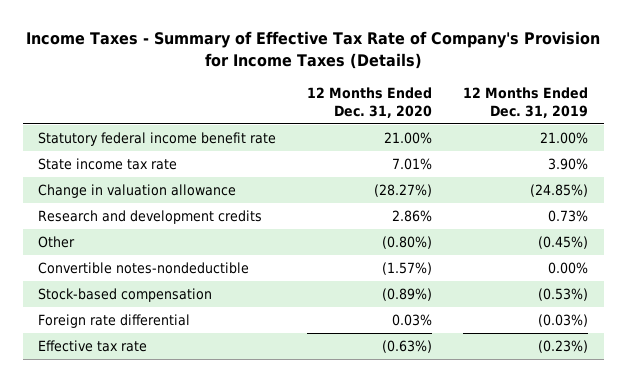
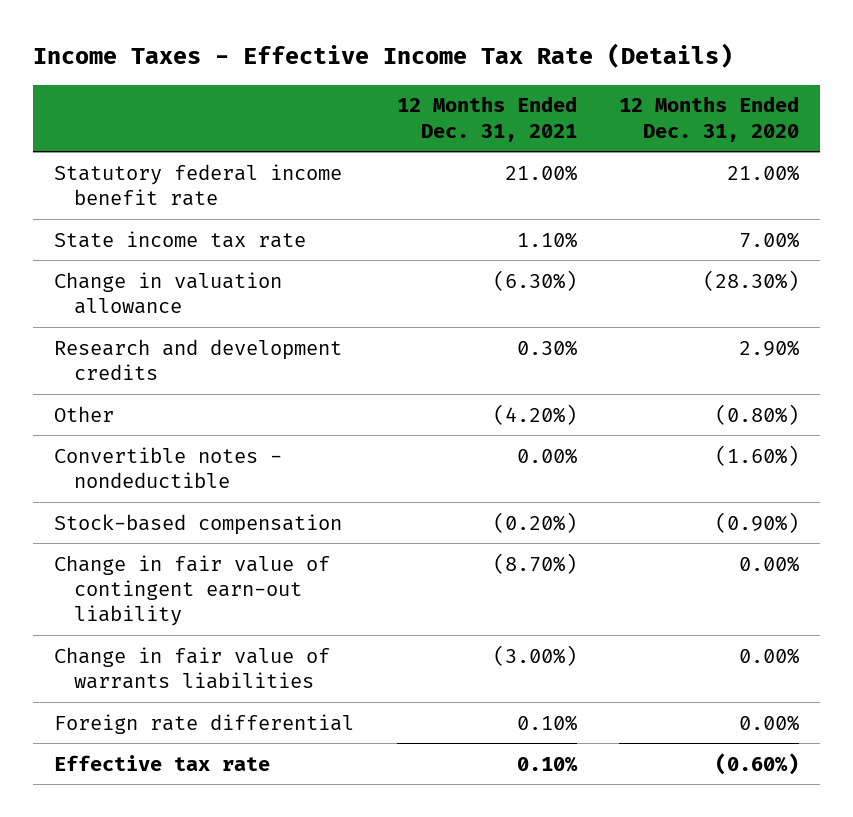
- Income Taxes - Summary of Effective Tax Rate of Company's Provision for Income Taxes (Details)
+ Income Taxes - Effective Income Tax Rate (Details)
- | 12 Months Ended Dec. 31, 2020 | 12 Months Ended Dec. 31, 2019
+ | 12 Months Ended Dec. 31, 2021 | 12 Months Ended Dec. 31, 2020
- State income tax rate | 7.01% | 3.90%
- Change in valuation allowance | (28.27%) | (24.85%)
- Research and development credits | 2.86% | 0.73%
+ State income tax rate | 1.10% | 7.00%
+ Change in valuation allowance | (6.30%) | (28.30%)
+ Research and development credits | 0.30% | 2.90%
- Convertible notes-nondeductible | (1.57%) | 0.00%
- Stock-based compensation | (0.89%) | (0.53%)
- Foreign rate differential | 0.03% | (0.03%)
- Effective tax rate | (0.63%) | (0.23%)
+ Convertible notes - nondeductible | 0.00% | (1.60%)
+ Stock-based compensation | (0.20%) | (0.90%)
+ Change in fair value of contingent earn-out liability | (8.70%) | 0.00%
+ Change in fair value of warrants liabilities | (3.00%) | 0.00%
+ Foreign rate differential | 0.10% | 0.00%
+ Effective tax rate | 0.10% | (0.60%)

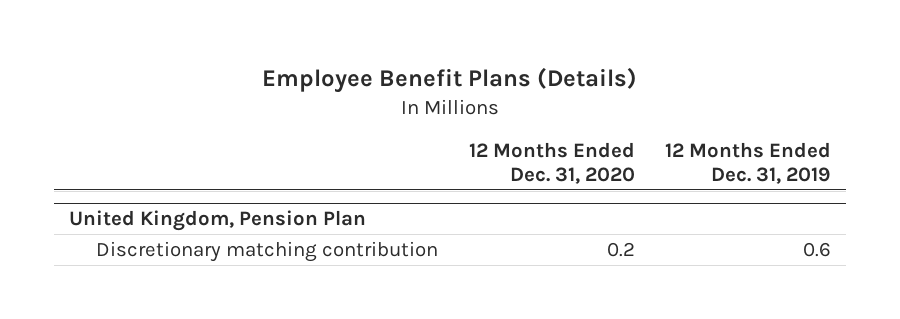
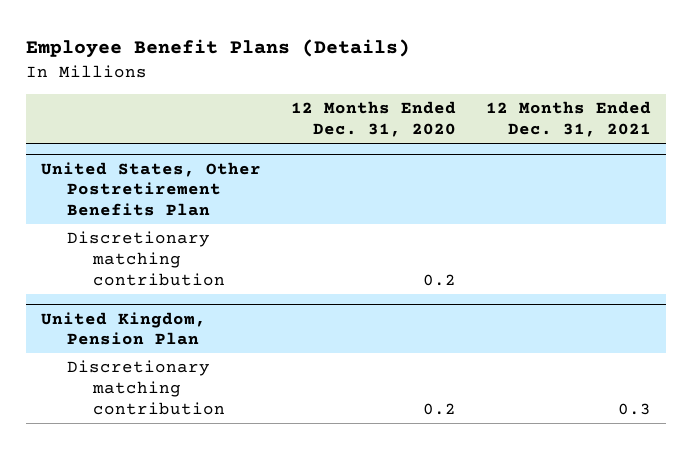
- | 12 Months Ended Dec. 31, 2020 | 12 Months Ended Dec. 31, 2019
+ | 12 Months Ended Dec. 31, 2020 | 12 Months Ended Dec. 31, 2021
+ United States, Other Postretirement Benefits Plan
+ Discretionary matching contribution | 0.2 |

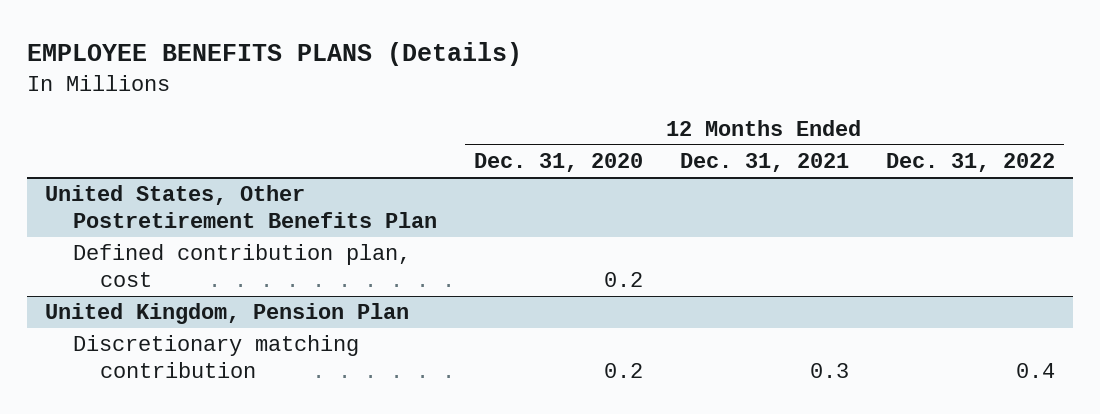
- Employee Benefit Plans (Details)
+ EMPLOYEE BENEFITS PLANS (Details)
- | 12 Months Ended Dec. 31, 2020 | 12 Months Ended Dec. 31, 2021
+ | 12 Months Ended Dec. 31, 2020 | 12 Months Ended Dec. 31, 2021 | 12 Months Ended Dec. 31, 2022
@ United States, Other Postretirement Benefits Plan
- Discretionary matching contribution | 0.2 |
+ Defined contribution plan, cost | 0.2 | |

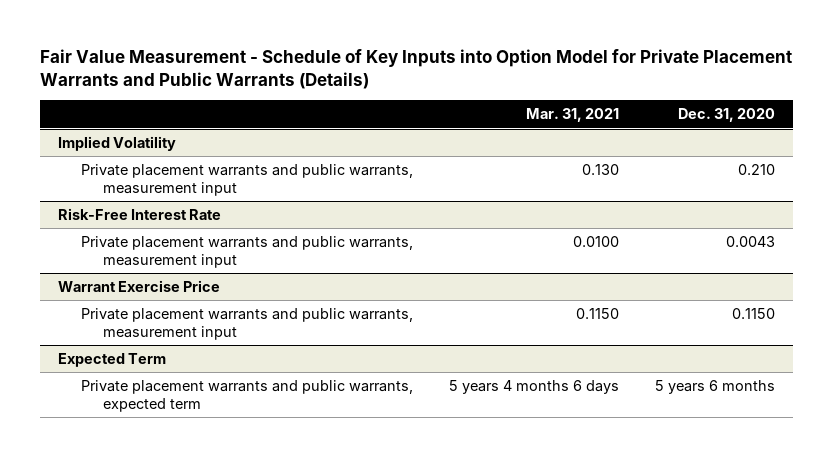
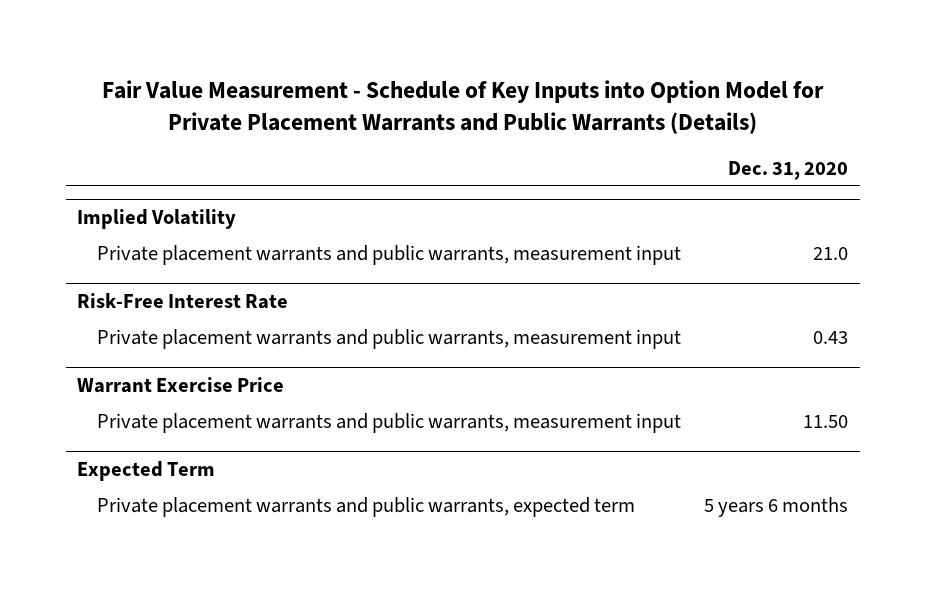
- | Mar. 31, 2021 | Dec. 31, 2020
+ | Dec. 31, 2020
@ Implied Volatility
- Private placement warrants and public warrants, measurement input | 0.130 | 0.210
+ Private placement warrants and public warrants, measurement input | 21.0
@ Risk-Free Interest Rate
- Private placement warrants and public warrants, measurement input | 0.0100 | 0.0043
+ Private placement warrants and public warrants, measurement input | 0.43
@ Warrant Exercise Price
- Private placement warrants and public warrants, measurement input | 0.1150 | 0.1150
+ Private placement warrants and public warrants, measurement input | 11.50

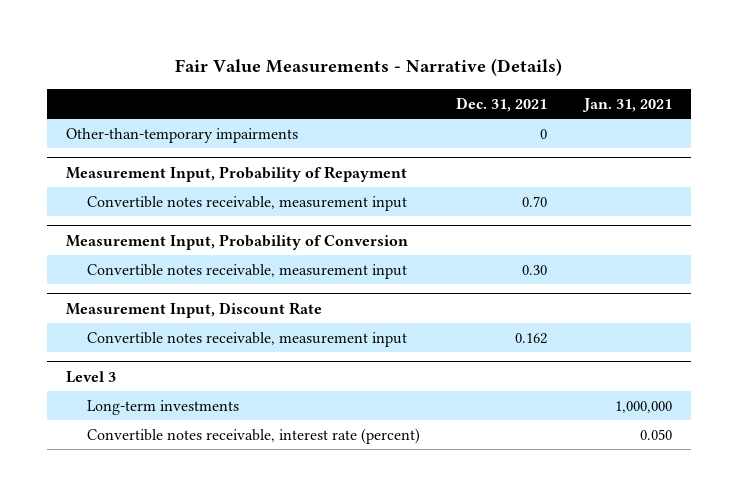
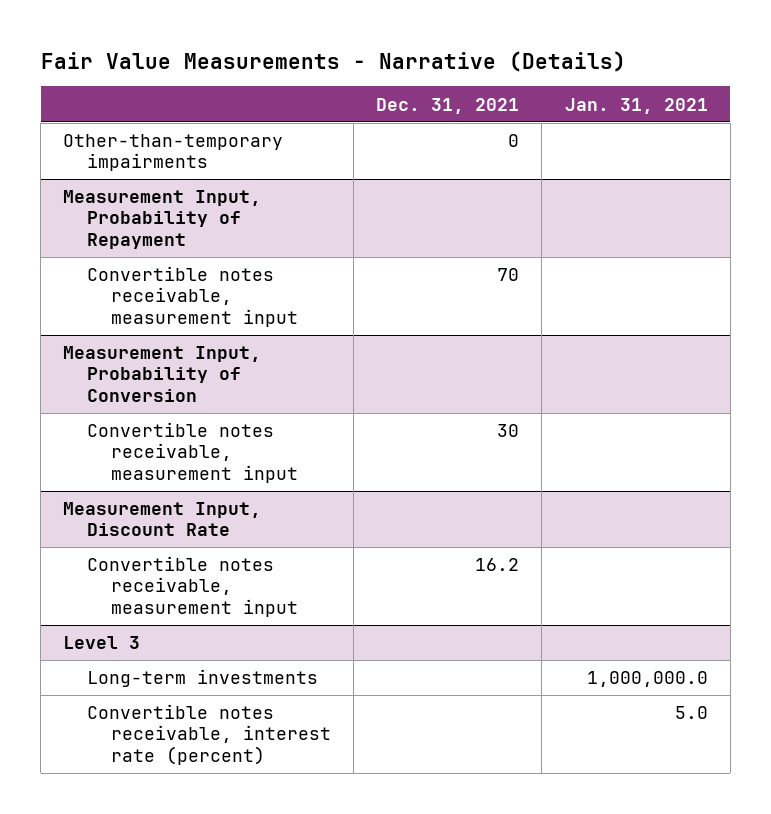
@ Measurement Input, Probability of Repayment
- Convertible notes receivable, measurement input | 0.70 |
+ Convertible notes receivable, measurement input | 70 |
@ Measurement Input, Probability of Conversion
- Convertible notes receivable, measurement input | 0.30 |
+ Convertible notes receivable, measurement input | 30 |
@ Measurement Input, Discount Rate
- Convertible notes receivable, measurement input | 0.162 |
+ Convertible notes receivable, measurement input | 16.2 |
@ Level 3
- Long-term investments | | 1,000,000
- Convertible notes receivable, interest rate (percent) | | 0.050
+ Long-term investments | | 1,000,000.0
+ Convertible notes receivable, interest rate (percent) | | 5.0

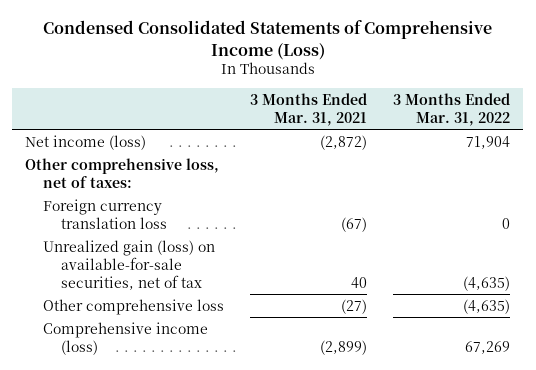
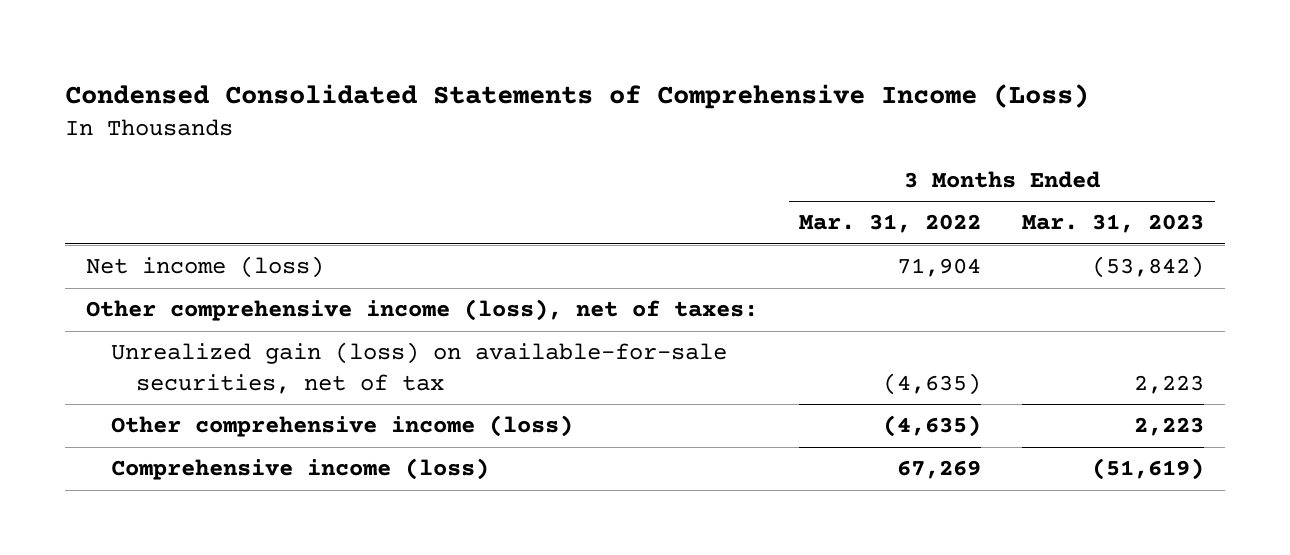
- | 3 Months Ended Mar. 31, 2021 | 3 Months Ended Mar. 31, 2022
+ | 3 Months Ended Mar. 31, 2022 | 3 Months Ended Mar. 31, 2023
- Other comprehensive loss, net of taxes:
- Foreign currency translation loss | (67) | 0
+ Other comprehensive income (loss), net of taxes:
- Other comprehensive loss | (27) | (4,635)
+ Other comprehensive income (loss) | (4,635) | 2,223

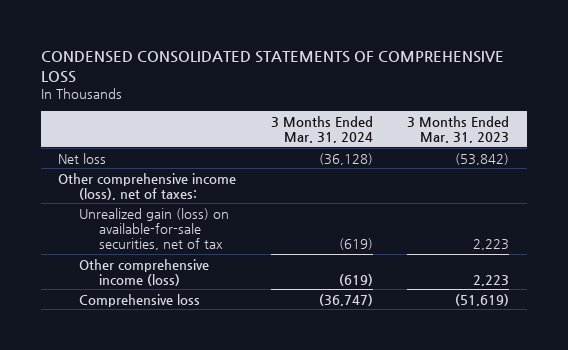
- Condensed Consolidated Statements of Comprehensive Income (Loss)
+ CONDENSED CONSOLIDATED STATEMENTS OF COMPREHENSIVE LOSS
- | 3 Months Ended Mar. 31, 2022 | 3 Months Ended Mar. 31, 2023
+ | 3 Months Ended Mar. 31, 2024 | 3 Months Ended Mar. 31, 2023
- Net income (loss) | 71,904 | (53,842)
+ Net loss | (36,128) | (53,842)
- Comprehensive income (loss) | 67,269 | (51,619)
+ Comprehensive loss | (36,747) | (51,619)

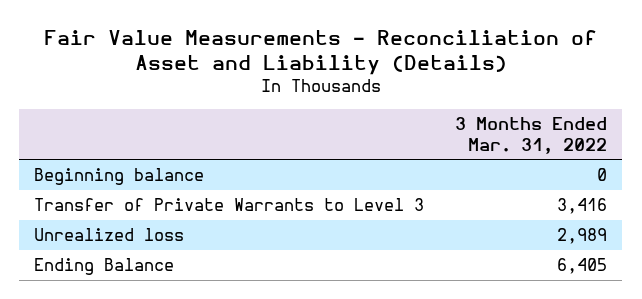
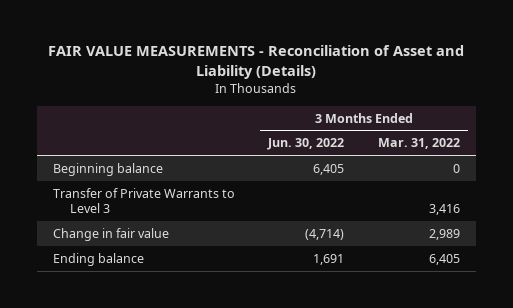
- Fair Value Measurements - Reconciliation of Asset and Liability (Details)
+ FAIR VALUE MEASUREMENTS - Reconciliation of Asset and Liability (Details)
- | 3 Months Ended Mar. 31, 2022
+ | 3 Months Ended Jun. 30, 2022 | 3 Months Ended Mar. 31, 2022
- Unrealized loss | 2,989
- Ending Balance | 6,405
+ Change in fair value | (4,714) | 2,989
+ Ending balance | 1,691 | 6,405

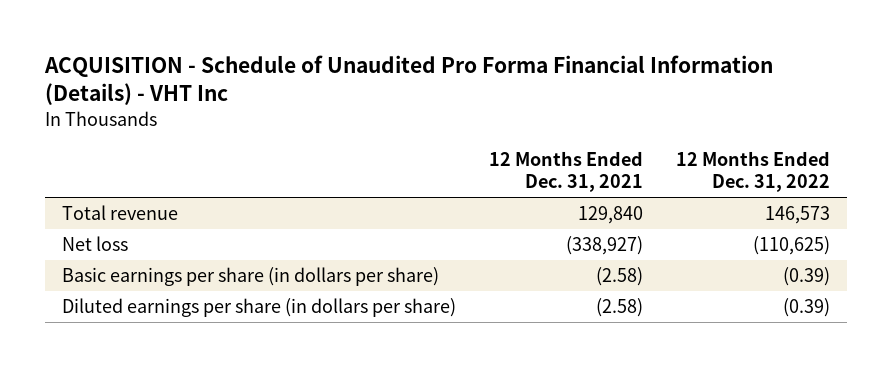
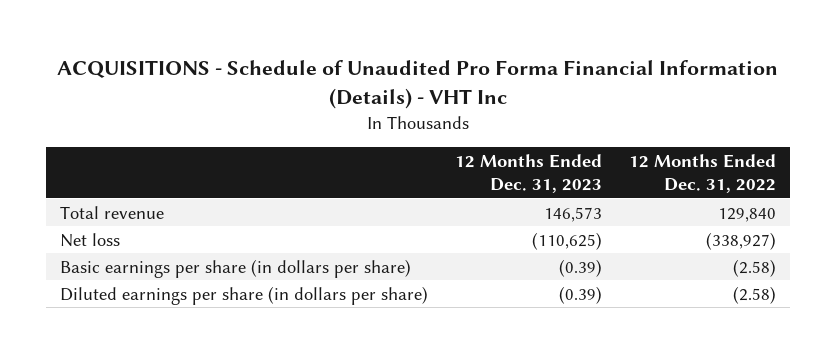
- ACQUISITION - Schedule of Unaudited Pro Forma Financial Information (Details) - VHT Inc
+ ACQUISITIONS - Schedule of Unaudited Pro Forma Financial Information (Details) - VHT Inc
- | 12 Months Ended Dec. 31, 2021 | 12 Months Ended Dec. 31, 2022
+ | 12 Months Ended Dec. 31, 2023 | 12 Months Ended Dec. 31, 2022
- Total revenue | 129,840 | 146,573
- Net loss | (338,927) | (110,625)
- Basic earnings per share (in dollars per share) | (2.58) | (0.39)
- Diluted earnings per share (in dollars per share) | (2.58) | (0.39)
+ Total revenue | 146,573 | 129,840
+ Net loss | (110,625) | (338,927)
+ Basic earnings per share (in dollars per share) | (0.39) | (2.58)
+ Diluted earnings per share (in dollars per share) | (0.39) | (2.58)

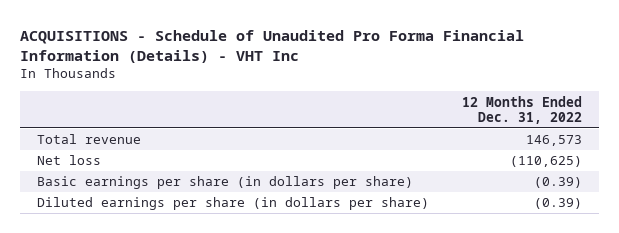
- | 12 Months Ended Dec. 31, 2023 | 12 Months Ended Dec. 31, 2022
+ | 12 Months Ended Dec. 31, 2022
- Total revenue | 146,573 | 129,840
- Net loss | (110,625) | (338,927)
- Basic earnings per share (in dollars per share) | (0.39) | (2.58)
- Diluted earnings per share (in dollars per share) | (0.39) | (2.58)
+ Total revenue | 146,573
+ Net loss | (110,625)
+ Basic earnings per share (in dollars per share) | (0.39)
+ Diluted earnings per share (in dollars per share) | (0.39)

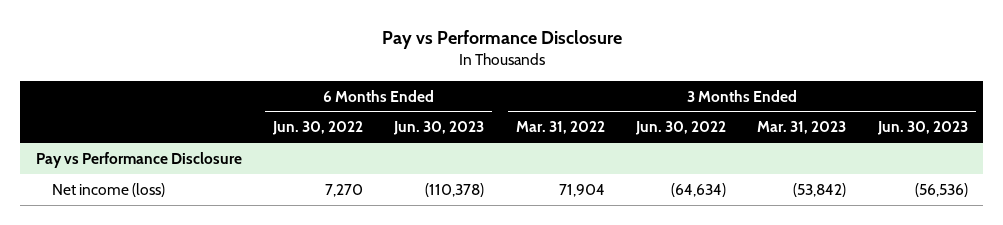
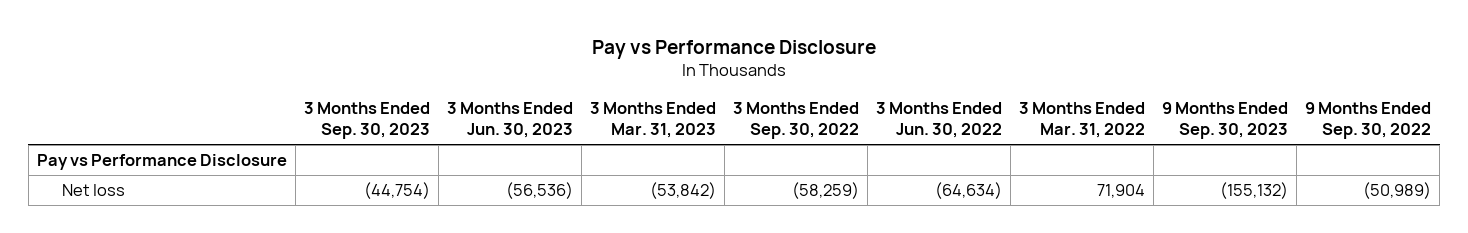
- | 6 Months Ended Jun. 30, 2022 | 6 Months Ended Jun. 30, 2023 | 3 Months Ended Mar. 31, 2022 | 3 Months Ended Jun. 30, 2022 | 3 Months Ended Mar. 31, 2023 | 3 Months Ended Jun. 30, 2023
+ | 3 Months Ended Sep. 30, 2023 | 3 Months Ended Jun. 30, 2023 | 3 Months Ended Mar. 31, 2023 | 3 Months Ended Sep. 30, 2022 | 3 Months Ended Jun. 30, 2022 | 3 Months Ended Mar. 31, 2022 | 9 Months Ended Sep. 30, 2023 | 9 Months Ended Sep. 30, 2022
- Net income (loss) | 7,270 | (110,378) | 71,904 | (64,634) | (53,842) | (56,536)
+ Net loss | (44,754) | (56,536) | (53,842) | (58,259) | (64,634) | 71,904 | (155,132) | (50,989)

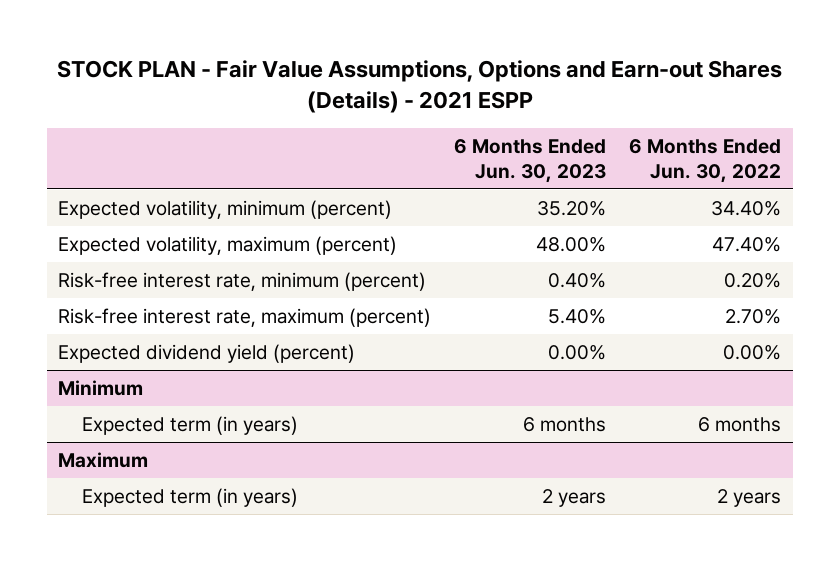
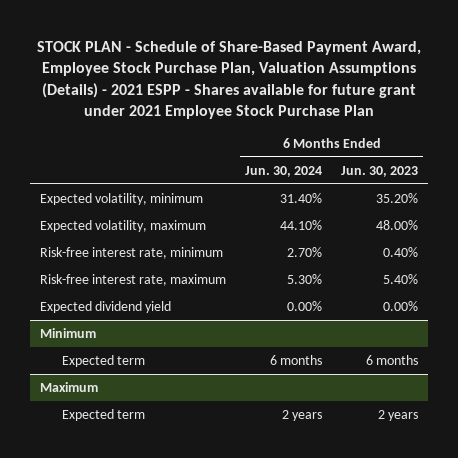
- STOCK PLAN - Fair Value Assumptions, Options and Earn-out Shares (Details) - 2021 ESPP
+ STOCK PLAN - Schedule of Share-Based Payment Award, Employee Stock Purchase Plan, Valuation Assumptions (Details) - 2021 ESPP - Shares available for future grant under 2021 Employee Stock Purchase Plan
- | 6 Months Ended Jun. 30, 2023 | 6 Months Ended Jun. 30, 2022
+ | 6 Months Ended Jun. 30, 2024 | 6 Months Ended Jun. 30, 2023
- Expected volatility, minimum (percent) | 35.20% | 34.40%
- Expected volatility, maximum (percent) | 48.00% | 47.40%
- Risk-free interest rate, minimum (percent) | 0.40% | 0.20%
- Risk-free interest rate, maximum (percent) | 5.40% | 2.70%
- Expected dividend yield (percent) | 0.00% | 0.00%
+ Expected volatility, minimum | 31.40% | 35.20%
+ Expected volatility, maximum | 44.10% | 48.00%
+ Risk-free interest rate, minimum | 2.70% | 0.40%
+ Risk-free interest rate, maximum | 5.30% | 5.40%
+ Expected dividend yield | 0.00% | 0.00%
@ Minimum
- Expected term (in years) | 6 months | 6 months
+ Expected term | 6 months | 6 months
@ Maximum
- Expected term (in years) | 2 years | 2 years
+ Expected term | 2 years | 2 years

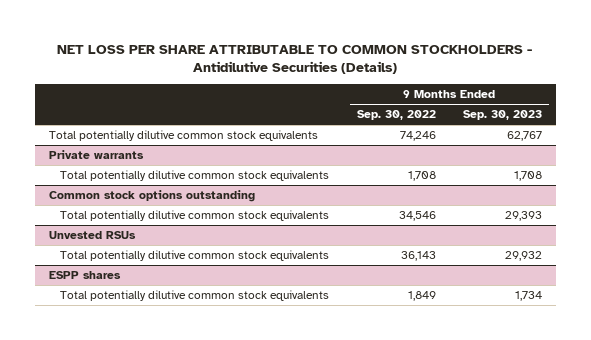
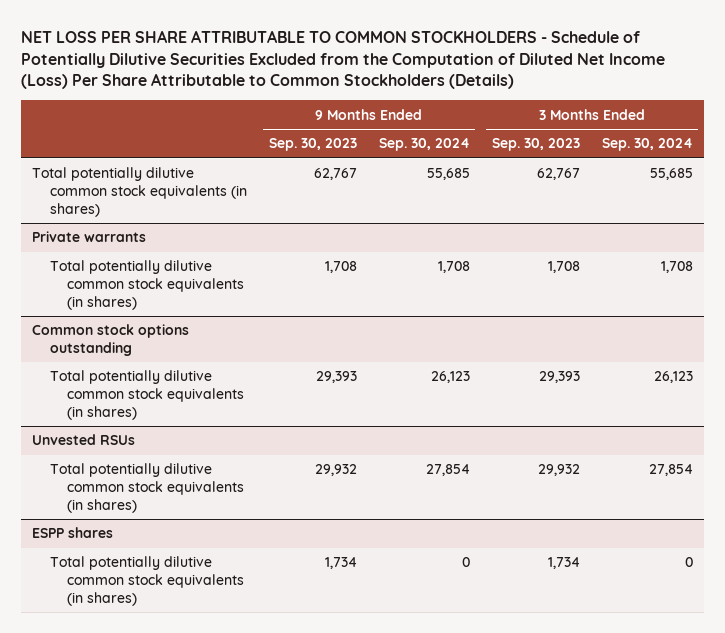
- NET LOSS PER SHARE ATTRIBUTABLE TO COMMON STOCKHOLDERS - Antidilutive Securities (Details)
+ NET LOSS PER SHARE ATTRIBUTABLE TO COMMON STOCKHOLDERS - Schedule of Potentially Dilutive Securities Excluded from the Computation of Diluted Net Income (Loss) Per Share Attributable to Common Stockholders (Details)
- | 9 Months Ended Sep. 30, 2022 | 9 Months Ended Sep. 30, 2023
+ | 9 Months Ended Sep. 30, 2023 | 9 Months Ended Sep. 30, 2024 | 3 Months Ended Sep. 30, 2023 | 3 Months Ended Sep. 30, 2024
- Total potentially dilutive common stock equivalents | 74,246 | 62,767
+ Total potentially dilutive common stock equivalents (in shares) | 62,767 | 55,685 | 62,767 | 55,685
@ Private warrants
- Total potentially dilutive common stock equivalents | 1,708 | 1,708
+ Total potentially dilutive common stock equivalents (in shares) | 1,708 | 1,708 | 1,708 | 1,708
@ Common stock options outstanding
- Total potentially dilutive common stock equivalents | 34,546 | 29,393
+ Total potentially dilutive common stock equivalents (in shares) | 29,393 | 26,123 | 29,393 | 26,123
@ Unvested RSUs
- Total potentially dilutive common stock equivalents | 36,143 | 29,932
+ Total potentially dilutive common stock equivalents (in shares) | 29,932 | 27,854 | 29,932 | 27,854
@ ESPP shares
- Total potentially dilutive common stock equivalents | 1,849 | 1,734
+ Total potentially dilutive common stock equivalents (in shares) | 1,734 | 0 | 1,734 | 0

